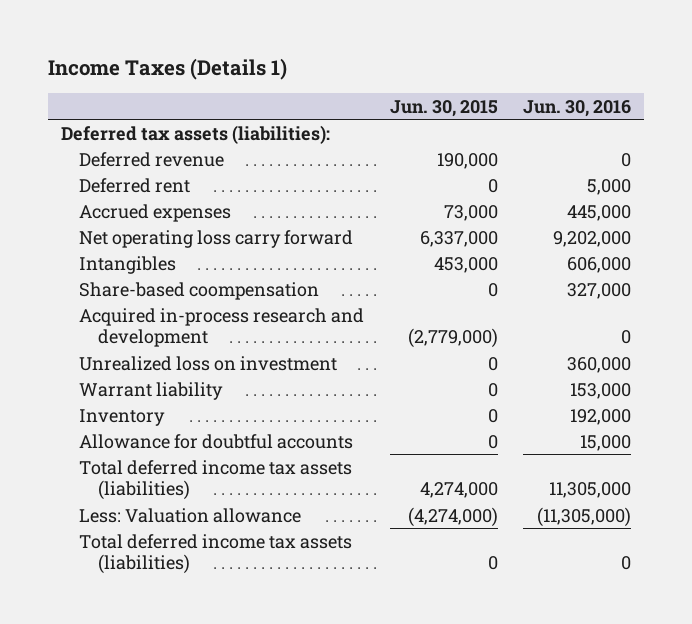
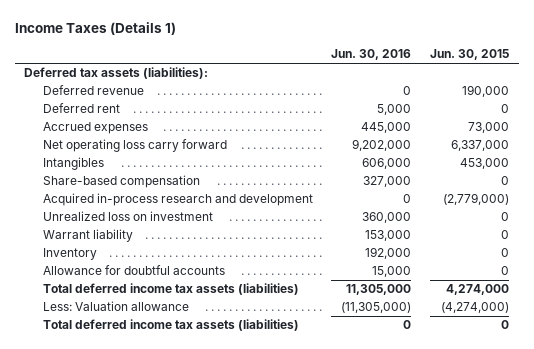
- | Jun. 30, 2015 | Jun. 30, 2016
+ | Jun. 30, 2016 | Jun. 30, 2015
- Share-based coompensation | 0 | 327,000
+ Share-based compensation | 327,000 | 0

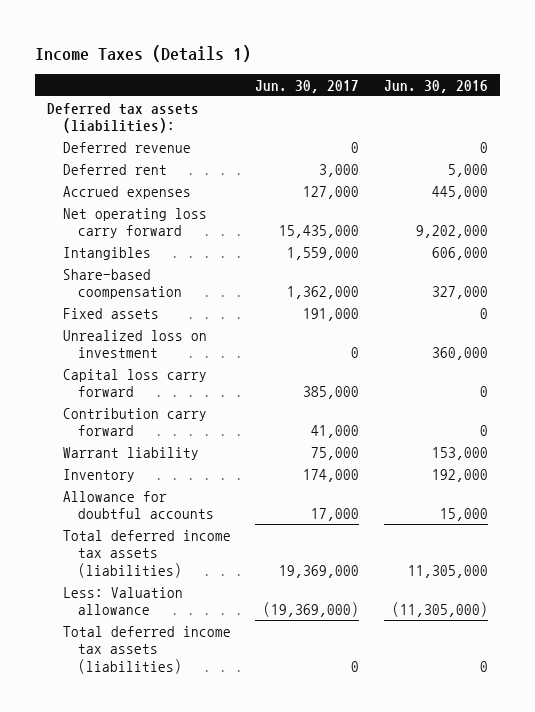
- | Jun. 30, 2016 | Jun. 30, 2015
+ | Jun. 30, 2017 | Jun. 30, 2016
- Share-based compensation | 327,000 | 0
- Acquired in-process research and development | 0 | (2,779,000)
+ Share-based coompensation | 1,362,000 | 327,000
+ Fixed assets | 191,000 | 0
+ Capital loss carry forward | 385,000 | 0
+ Contribution carry forward | 41,000 | 0

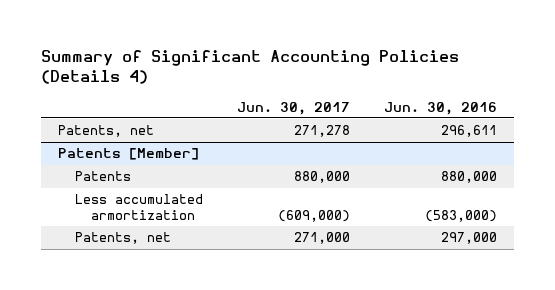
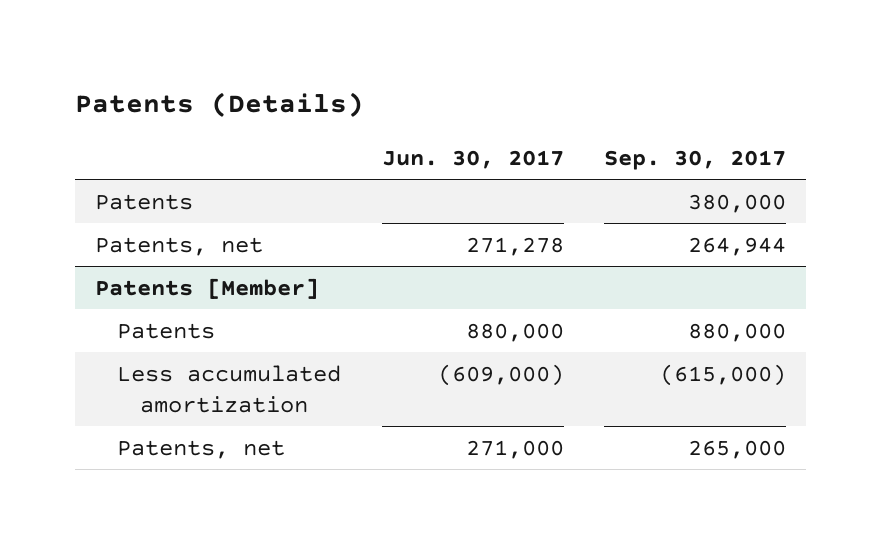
- Summary of Significant Accounting Policies (Details 4)
+ Patents (Details)
- | Jun. 30, 2017 | Jun. 30, 2016
+ | Jun. 30, 2017 | Sep. 30, 2017
+ Patents | | 380,000
@ Patents [Member]
- Less accumulated armortization | (609,000) | (583,000)
+ Less accumulated amortization | (609,000) | (615,000)

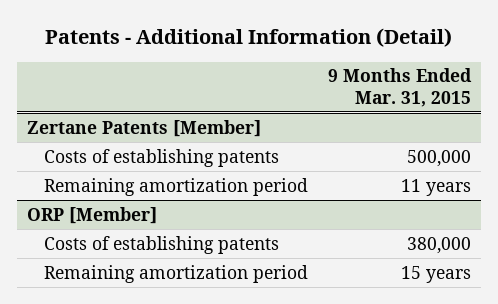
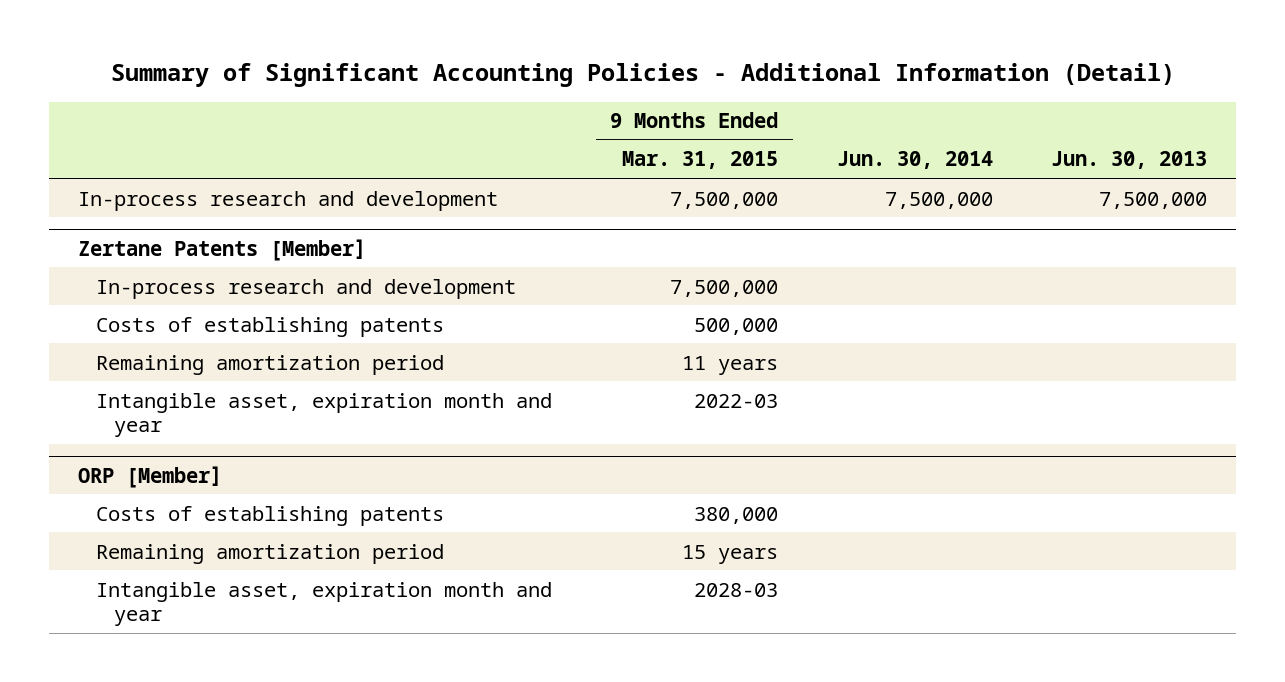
- Patents - Additional Information (Detail)
+ Summary of Significant Accounting Policies - Additional Information (Detail)
- | 9 Months Ended Mar. 31, 2015
+ | 9 Months Ended Mar. 31, 2015 | Jun. 30, 2014 | Jun. 30, 2013
+ In-process research and development | 7,500,000 | 7,500,000 | 7,500,000
@ Zertane Patents [Member]
+ In-process research and development | 7,500,000 | |
+ Intangible asset, expiration month and year | 2022-03 | |
@ ORP [Member]
+ Intangible asset, expiration month and year | 2028-03 | |

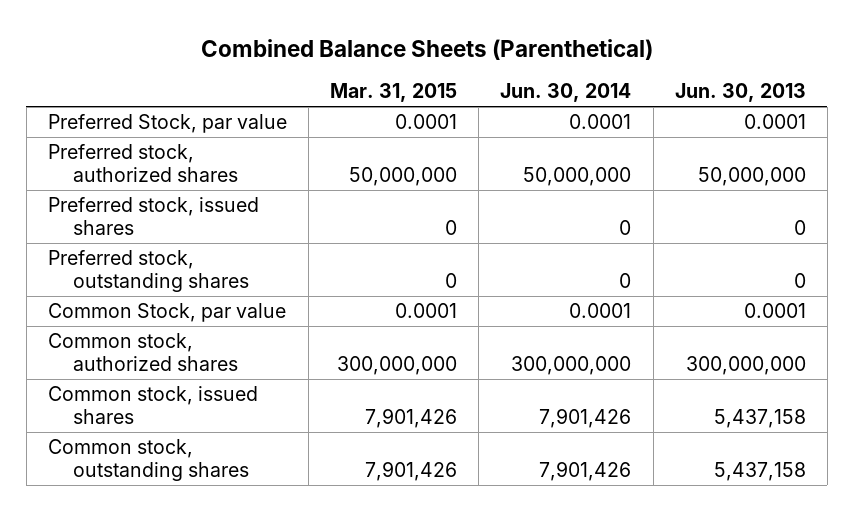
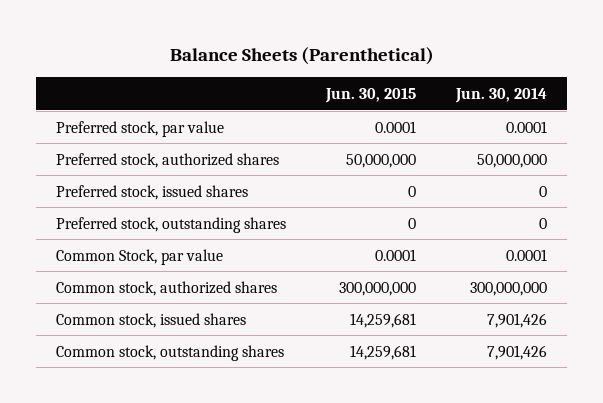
- Combined Balance Sheets (Parenthetical)
+ Balance Sheets (Parenthetical)
- | Mar. 31, 2015 | Jun. 30, 2014 | Jun. 30, 2013
+ | Jun. 30, 2015 | Jun. 30, 2014
- Preferred Stock, par value | 0.0001 | 0.0001 | 0.0001
+ Preferred stock, par value | 0.0001 | 0.0001

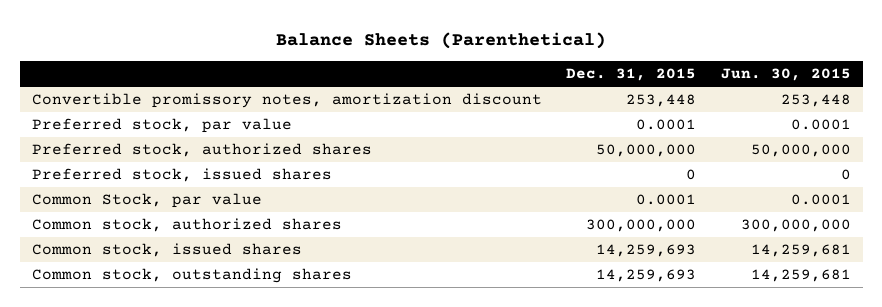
- | Jun. 30, 2015 | Jun. 30, 2014
+ | Dec. 31, 2015 | Jun. 30, 2015
+ Convertible promissory notes, amortization discount | 253,448 | 253,448
- Preferred stock, outstanding shares | 0 | 0

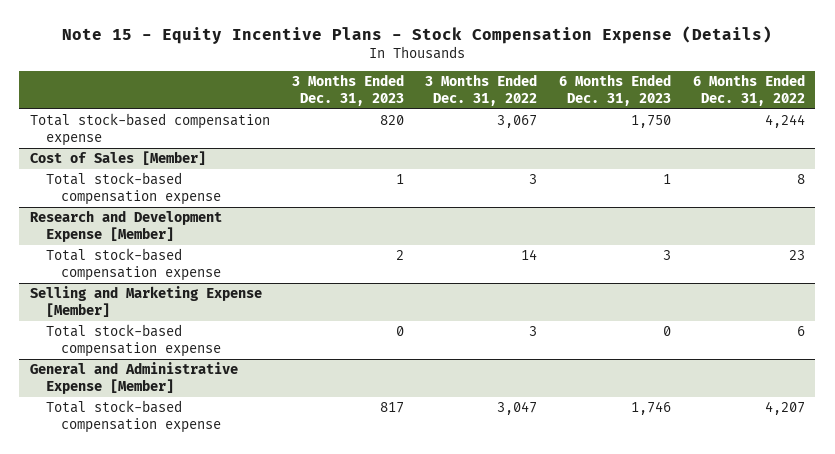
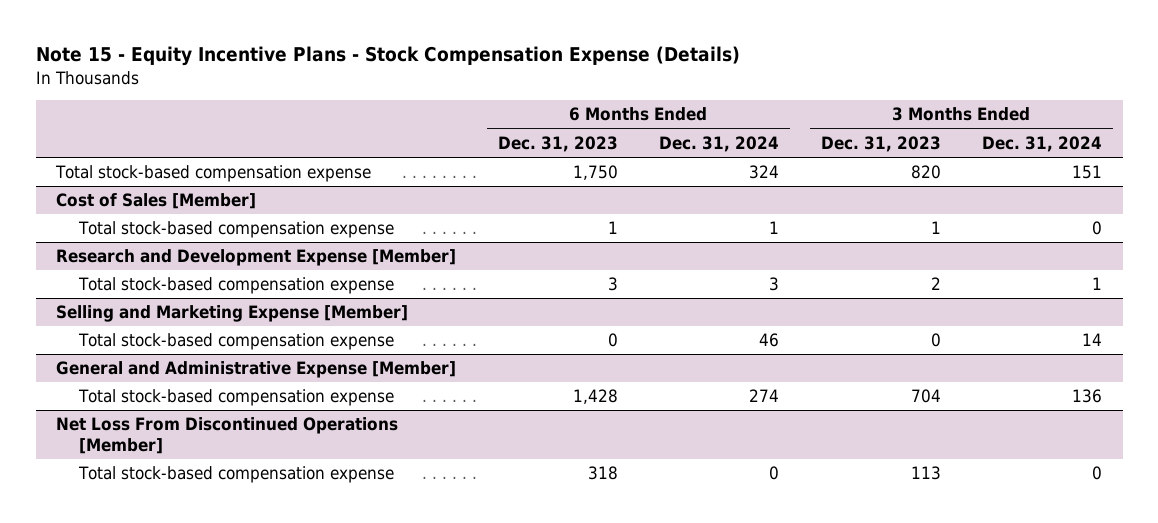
- | 3 Months Ended Dec. 31, 2023 | 3 Months Ended Dec. 31, 2022 | 6 Months Ended Dec. 31, 2023 | 6 Months Ended Dec. 31, 2022
+ | 6 Months Ended Dec. 31, 2023 | 6 Months Ended Dec. 31, 2024 | 3 Months Ended Dec. 31, 2023 | 3 Months Ended Dec. 31, 2024
@ General and Administrative Expense [Member]
- Total stock-based compensation expense | 817 | 3,047 | 1,746 | 4,207
+ Total stock-based compensation expense | 1,428 | 274 | 704 | 136
+ Net Loss From Discontinued Operations [Member]
+ Total stock-based compensation expense | 318 | 0 | 113 | 0

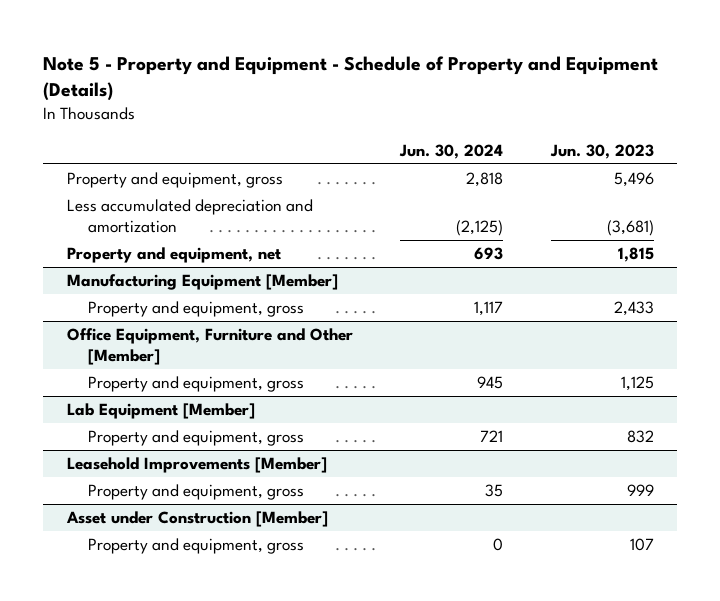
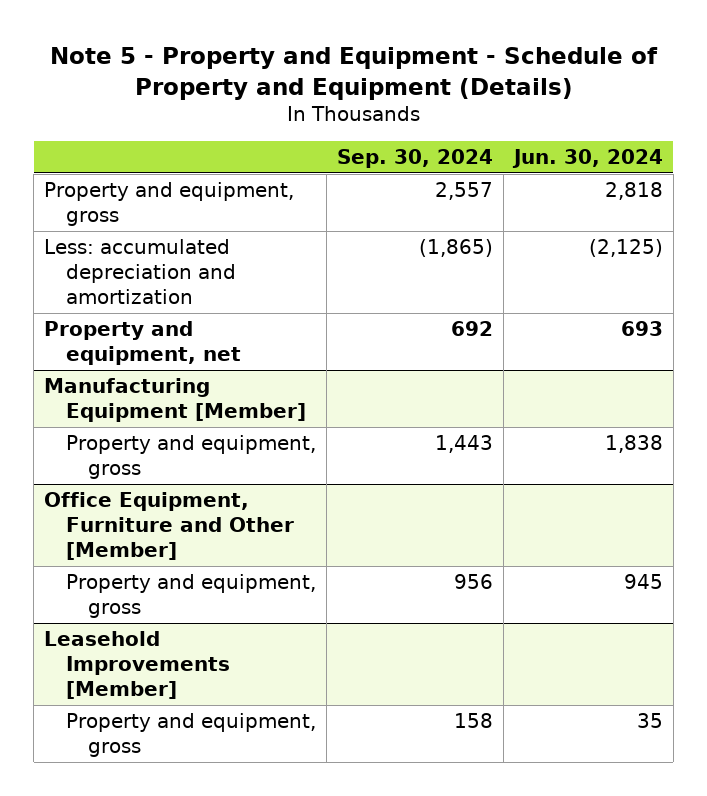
- | Jun. 30, 2024 | Jun. 30, 2023
+ | Sep. 30, 2024 | Jun. 30, 2024
- Less accumulated depreciation and amortization | (2,125) | (3,681)
+ Less: accumulated depreciation and amortization | (1,865) | (2,125)
@ Manufacturing Equipment [Member]
- Property and equipment, gross | 1,117 | 2,433
+ Property and equipment, gross | 1,443 | 1,838
- Lab Equipment [Member]
- Property and equipment, gross | 721 | 832
- Asset under Construction [Member]
- Property and equipment, gross | 0 | 107

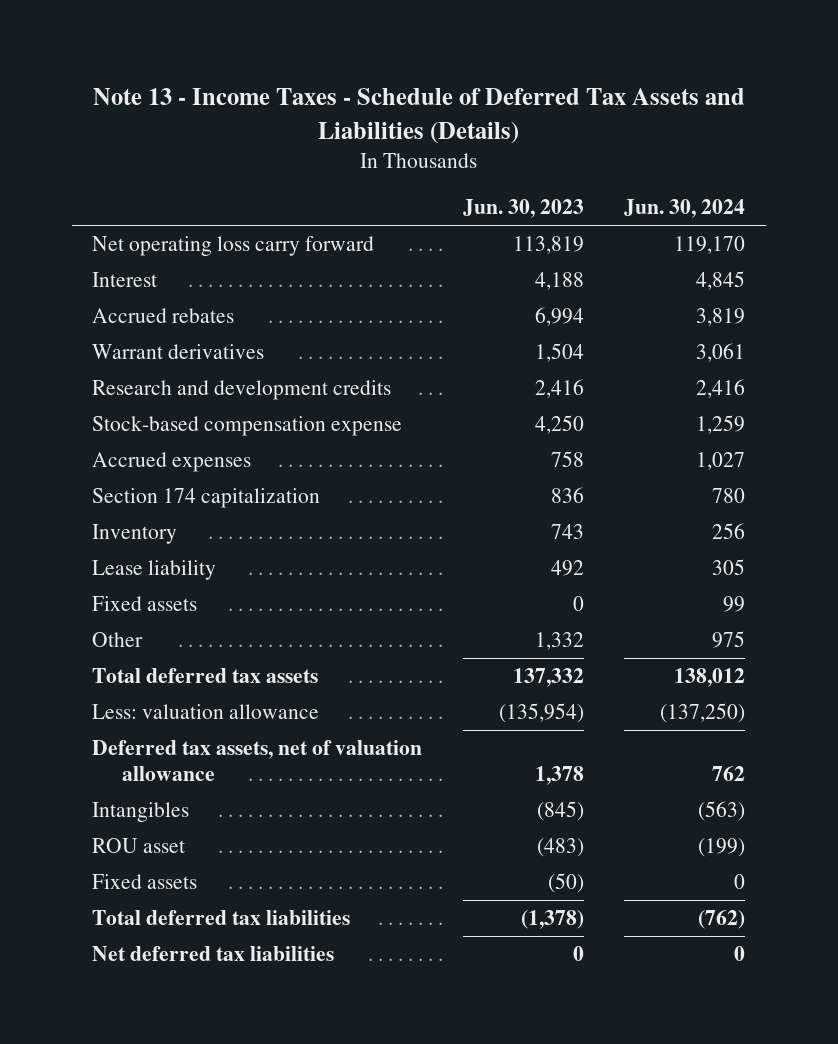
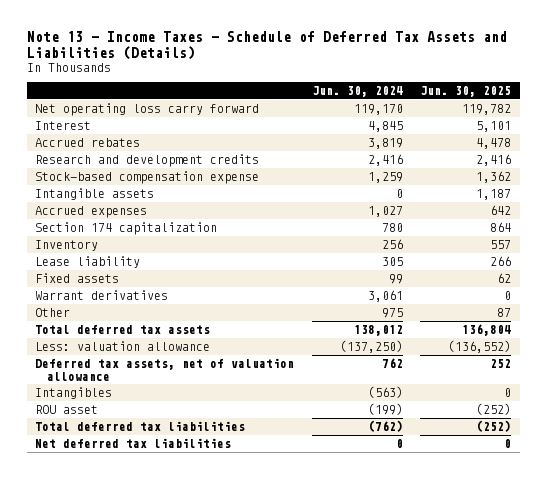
- | Jun. 30, 2023 | Jun. 30, 2024
+ | Jun. 30, 2024 | Jun. 30, 2025
+ Intangible assets | 0 | 1,187
moved down: Warrant derivatives | 3,061 | 0
- Fixed assets | (50) | 0

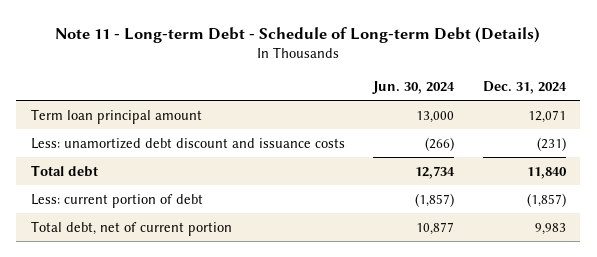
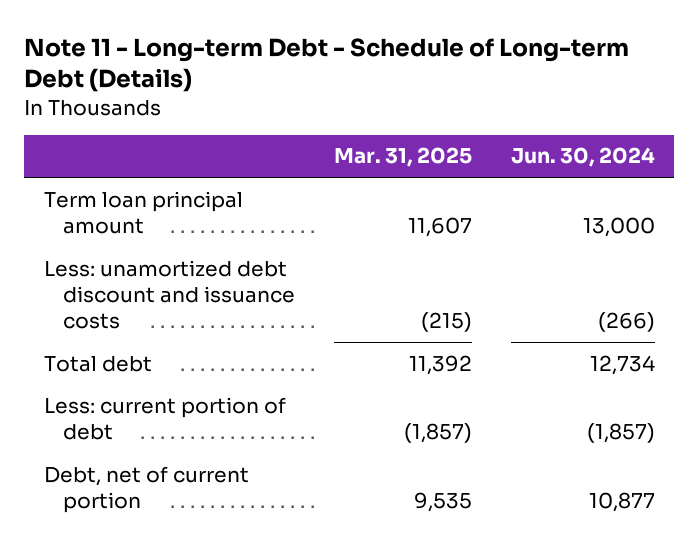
- | Jun. 30, 2024 | Dec. 31, 2024
+ | Mar. 31, 2025 | Jun. 30, 2024
- Total debt, net of current portion | 10,877 | 9,983
+ Debt, net of current portion | 9,535 | 10,877

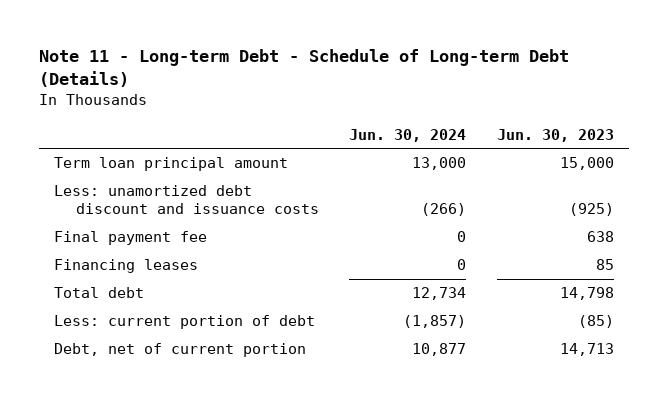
- | Mar. 31, 2025 | Jun. 30, 2024
+ | Jun. 30, 2024 | Jun. 30, 2023
+ Final payment fee | 0 | 638
+ Financing leases | 0 | 85

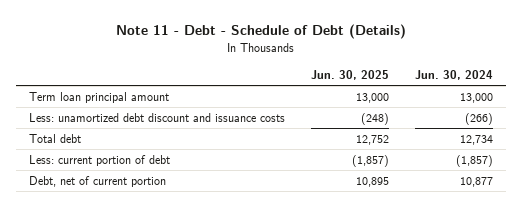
- Note 11 - Long-term Debt - Schedule of Long-term Debt (Details)
+ Note 11 - Debt - Schedule of Debt (Details)
- | Jun. 30, 2024 | Jun. 30, 2023
+ | Jun. 30, 2025 | Jun. 30, 2024
- Final payment fee | 0 | 638
- Financing leases | 0 | 85

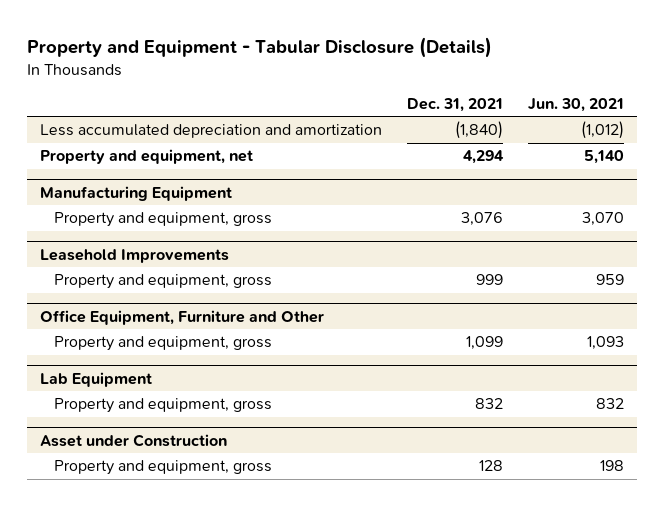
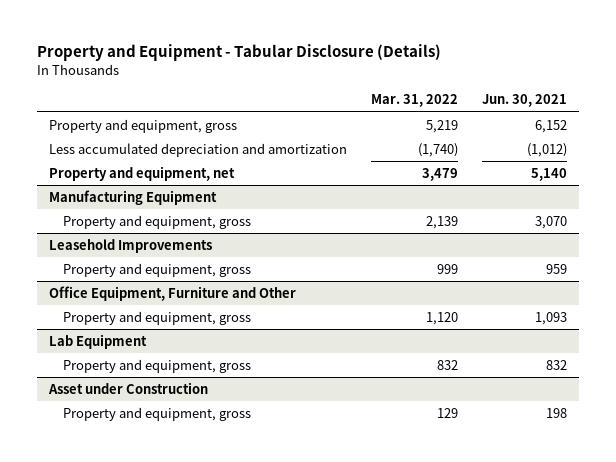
- | Dec. 31, 2021 | Jun. 30, 2021
+ | Mar. 31, 2022 | Jun. 30, 2021
+ Property and equipment, gross | 5,219 | 6,152

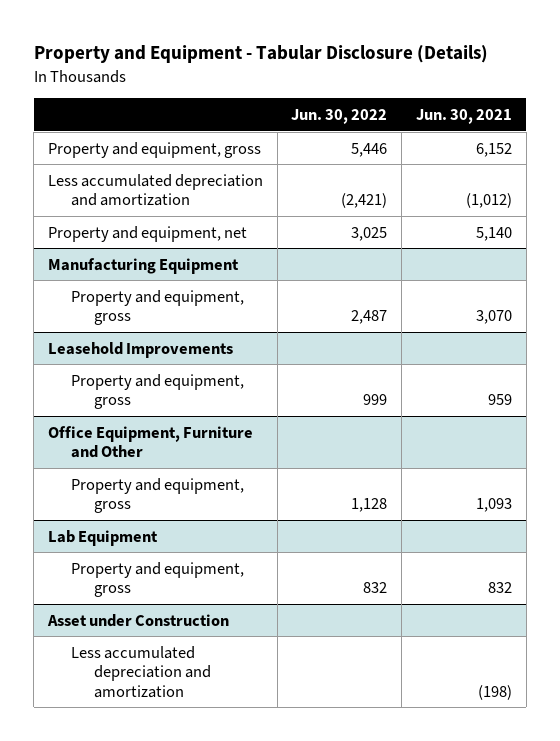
- | Mar. 31, 2022 | Jun. 30, 2021
+ | Jun. 30, 2022 | Jun. 30, 2021
@ Asset under Construction
- Property and equipment, gross | 129 | 198
+ Less accumulated depreciation and amortization | | (198)

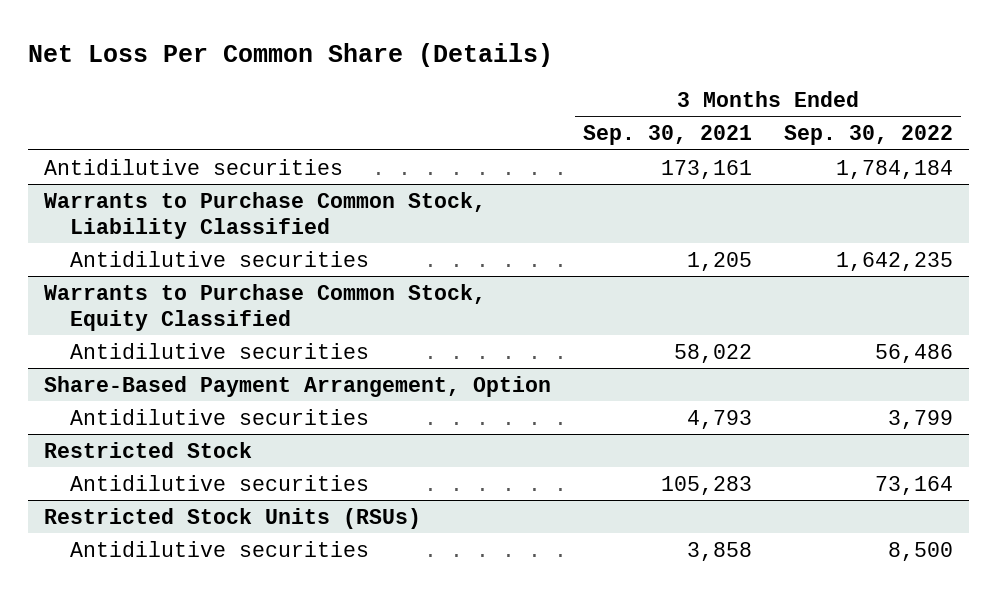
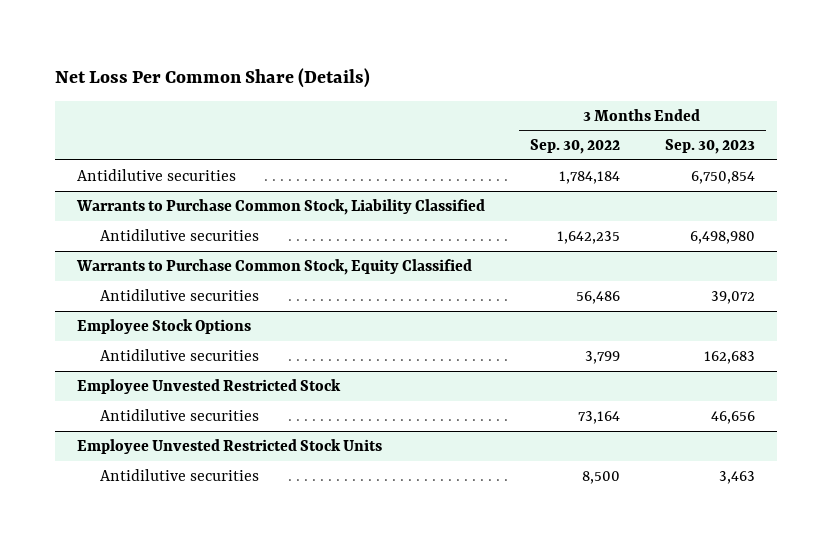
- | 3 Months Ended Sep. 30, 2021 | 3 Months Ended Sep. 30, 2022
+ | 3 Months Ended Sep. 30, 2022 | 3 Months Ended Sep. 30, 2023
- Share-Based Payment Arrangement, Option
+ Employee Stock Options
- Restricted Stock
+ Employee Unvested Restricted Stock
- Restricted Stock Units (RSUs)
+ Employee Unvested Restricted Stock Units

